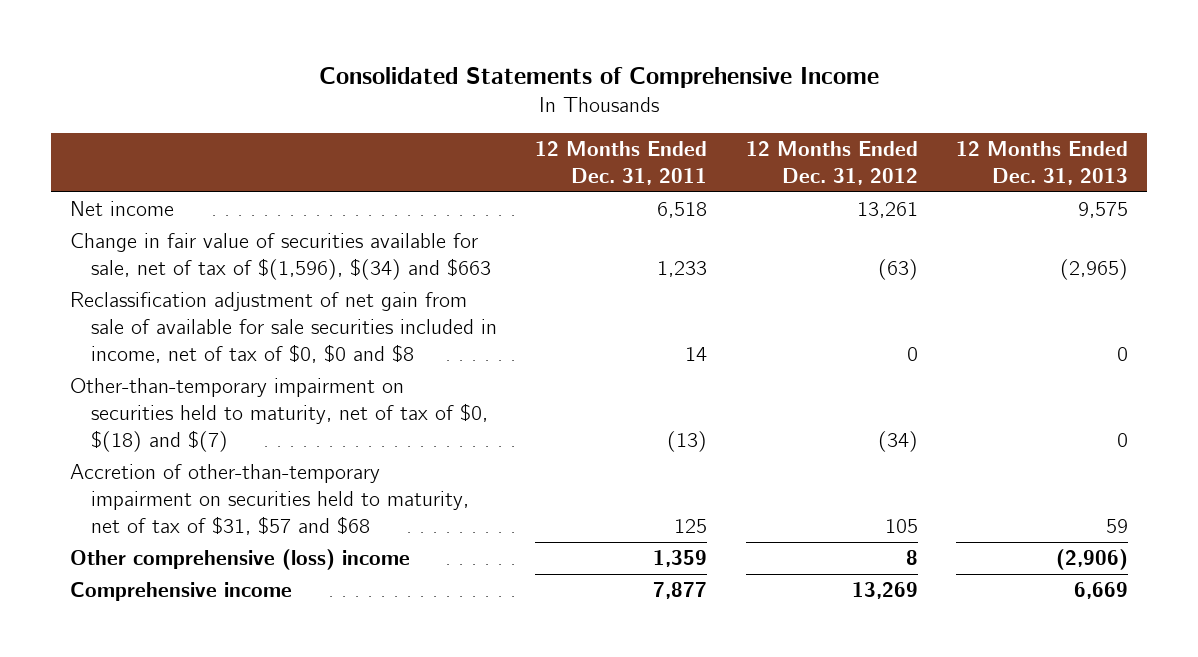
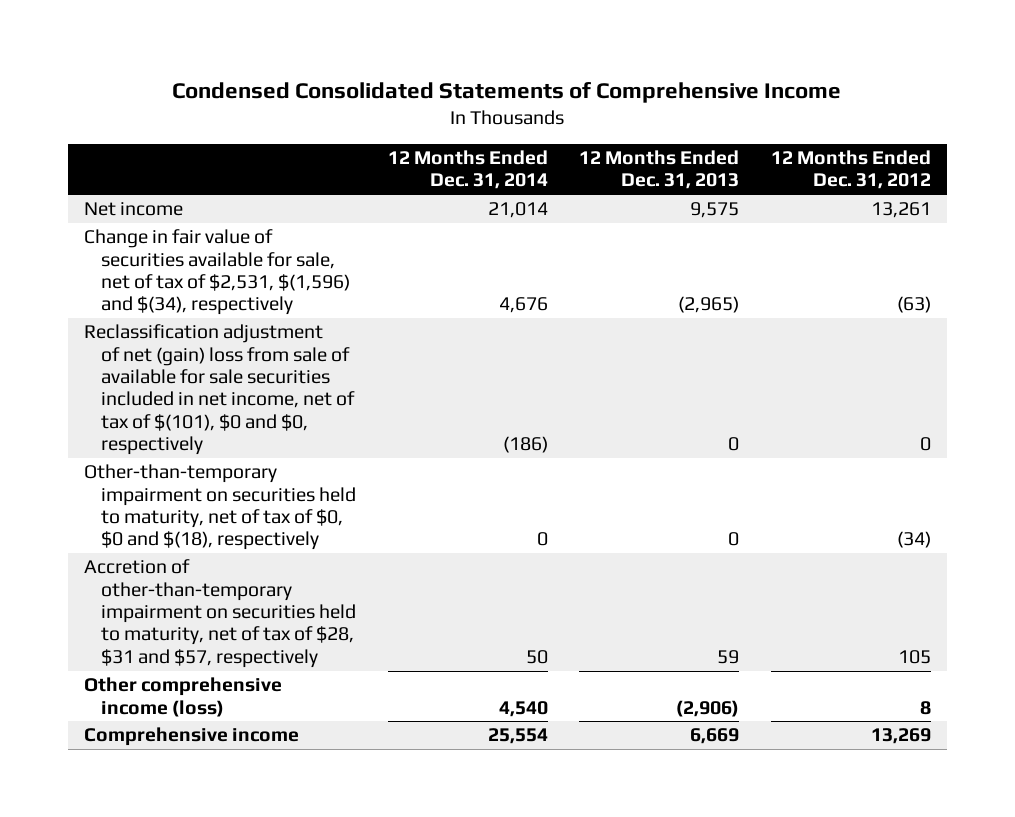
- Consolidated Statements of Comprehensive Income
+ Condensed Consolidated Statements of Comprehensive Income
- | 12 Months Ended Dec. 31, 2011 | 12 Months Ended Dec. 31, 2012 | 12 Months Ended Dec. 31, 2013
+ | 12 Months Ended Dec. 31, 2014 | 12 Months Ended Dec. 31, 2013 | 12 Months Ended Dec. 31, 2012
- Change in fair value of securities available for sale, net of tax of $(1,596), $(34) and $663 | 1,233 | (63) | (2,965)
- Reclassification adjustment of net gain from sale of available for sale securities included in income, net of tax of $0, $0 and $8 | 14 | 0 | 0
- Other-than-temporary impairment on securities held to maturity, net of tax of $0, $(18) and $(7) | (13) | (34) | 0
- Accretion of other-than-temporary impairment on securities held to maturity, net of tax of $31, $57 and $68 | 125 | 105 | 59
- Other comprehensive (loss) income | 1,359 | 8 | (2,906)
+ Change in fair value of securities available for sale, net of tax of $2,531, $(1,596) and $(34), respectively | 4,676 | (2,965) | (63)
+ Reclassification adjustment of net (gain) loss from sale of available for sale securities included in net income, net of tax of $(101), $0 and $0, respectively | (186) | 0 | 0
+ Other-than-temporary impairment on securities held to maturity, net of tax of $0, $0 and $(18), respectively | 0 | 0 | (34)
+ Accretion of other-than-temporary impairment on securities held to maturity, net of tax of $28, $31 and $57, respectively | 50 | 59 | 105
+ Other comprehensive income (loss) | 4,540 | (2,906) | 8

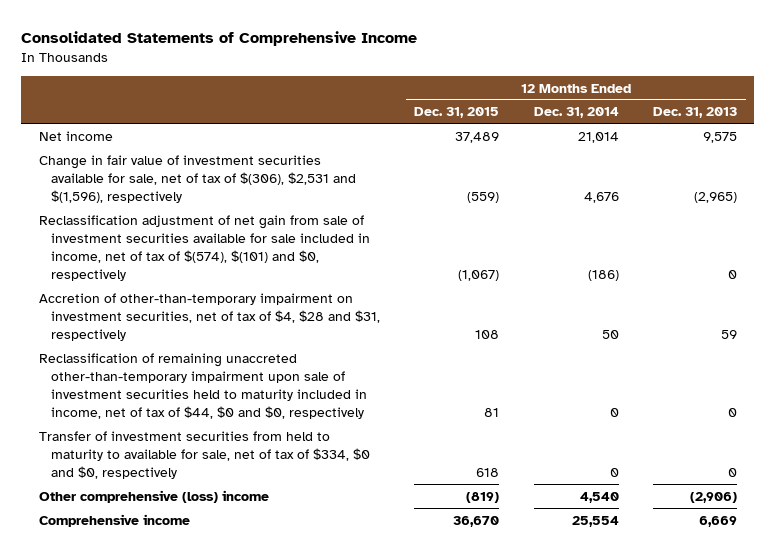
- Condensed Consolidated Statements of Comprehensive Income
+ Consolidated Statements of Comprehensive Income
- | 12 Months Ended Dec. 31, 2014 | 12 Months Ended Dec. 31, 2013 | 12 Months Ended Dec. 31, 2012
+ | 12 Months Ended Dec. 31, 2015 | 12 Months Ended Dec. 31, 2014 | 12 Months Ended Dec. 31, 2013
- Change in fair value of securities available for sale, net of tax of $2,531, $(1,596) and $(34), respectively | 4,676 | (2,965) | (63)
- Reclassification adjustment of net (gain) loss from sale of available for sale securities included in net income, net of tax of $(101), $0 and $0, respectively | (186) | 0 | 0
- Other-than-temporary impairment on securities held to maturity, net of tax of $0, $0 and $(18), respectively | 0 | 0 | (34)
- Accretion of other-than-temporary impairment on securities held to maturity, net of tax of $28, $31 and $57, respectively | 50 | 59 | 105
- Other comprehensive income (loss) | 4,540 | (2,906) | 8
+ Change in fair value of investment securities available for sale, net of tax of $(306), $2,531 and $(1,596), respectively | (559) | 4,676 | (2,965)
+ Reclassification adjustment of net gain from sale of investment securities available for sale included in income, net of tax of $(574), $(101) and $0, respectively | (1,067) | (186) | 0
+ Accretion of other-than-temporary impairment on investment securities, net of tax of $4, $28 and $31, respectively | 108 | 50 | 59
+ Reclassification of remaining unaccreted other-than-temporary impairment upon sale of investment securities held to maturity included in income, net of tax of $44, $0 and $0, respectively | 81 | 0 | 0
+ Transfer of investment securities from held to maturity to available for sale, net of tax of $334, $0 and $0, respectively | 618 | 0 | 0
+ Other comprehensive (loss) income | (819) | 4,540 | (2,906)

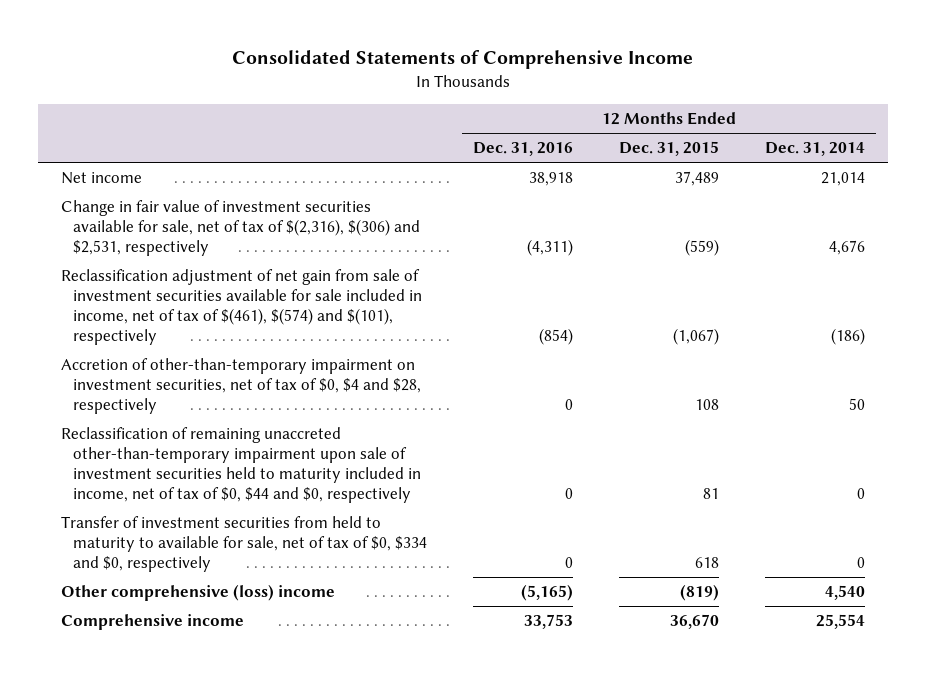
- | 12 Months Ended Dec. 31, 2015 | 12 Months Ended Dec. 31, 2014 | 12 Months Ended Dec. 31, 2013
+ | 12 Months Ended Dec. 31, 2016 | 12 Months Ended Dec. 31, 2015 | 12 Months Ended Dec. 31, 2014
- Change in fair value of investment securities available for sale, net of tax of $(306), $2,531 and $(1,596), respectively | (559) | 4,676 | (2,965)
- Reclassification adjustment of net gain from sale of investment securities available for sale included in income, net of tax of $(574), $(101) and $0, respectively | (1,067) | (186) | 0
- Accretion of other-than-temporary impairment on investment securities, net of tax of $4, $28 and $31, respectively | 108 | 50 | 59
- Reclassification of remaining unaccreted other-than-temporary impairment upon sale of investment securities held to maturity included in income, net of tax of $44, $0 and $0, respectively | 81 | 0 | 0
- Transfer of investment securities from held to maturity to available for sale, net of tax of $334, $0 and $0, respectively | 618 | 0 | 0
+ Change in fair value of investment securities available for sale, net of tax of $(2,316), $(306) and $2,531, respectively | (4,311) | (559) | 4,676
+ Reclassification adjustment of net gain from sale of investment securities available for sale included in income, net of tax of $(461), $(574) and $(101), respectively | (854) | (1,067) | (186)
+ Accretion of other-than-temporary impairment on investment securities, net of tax of $0, $4 and $28, respectively | 0 | 108 | 50
+ Reclassification of remaining unaccreted other-than-temporary impairment upon sale of investment securities held to maturity included in income, net of tax of $0, $44 and $0, respectively | 0 | 81 | 0
+ Transfer of investment securities from held to maturity to available for sale, net of tax of $0, $334 and $0, respectively | 0 | 618 | 0

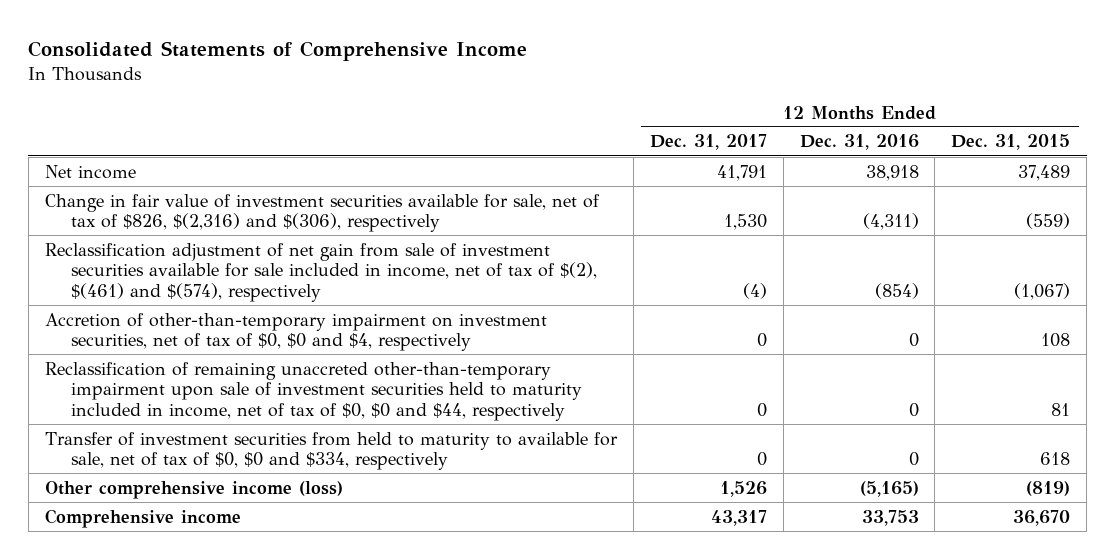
- | 12 Months Ended Dec. 31, 2016 | 12 Months Ended Dec. 31, 2015 | 12 Months Ended Dec. 31, 2014
+ | 12 Months Ended Dec. 31, 2017 | 12 Months Ended Dec. 31, 2016 | 12 Months Ended Dec. 31, 2015
- Change in fair value of investment securities available for sale, net of tax of $(2,316), $(306) and $2,531, respectively | (4,311) | (559) | 4,676
- Reclassification adjustment of net gain from sale of investment securities available for sale included in income, net of tax of $(461), $(574) and $(101), respectively | (854) | (1,067) | (186)
- Accretion of other-than-temporary impairment on investment securities, net of tax of $0, $4 and $28, respectively | 0 | 108 | 50
- Reclassification of remaining unaccreted other-than-temporary impairment upon sale of investment securities held to maturity included in income, net of tax of $0, $44 and $0, respectively | 0 | 81 | 0
- Transfer of investment securities from held to maturity to available for sale, net of tax of $0, $334 and $0, respectively | 0 | 618 | 0
- Other comprehensive (loss) income | (5,165) | (819) | 4,540
+ Change in fair value of investment securities available for sale, net of tax of $826, $(2,316) and $(306), respectively | 1,530 | (4,311) | (559)
+ Reclassification adjustment of net gain from sale of investment securities available for sale included in income, net of tax of $(2), $(461) and $(574), respectively | (4) | (854) | (1,067)
+ Accretion of other-than-temporary impairment on investment securities, net of tax of $0, $0 and $4, respectively | 0 | 0 | 108
+ Reclassification of remaining unaccreted other-than-temporary impairment upon sale of investment securities held to maturity included in income, net of tax of $0, $0 and $44, respectively | 0 | 0 | 81
+ Transfer of investment securities from held to maturity to available for sale, net of tax of $0, $0 and $334, respectively | 0 | 0 | 618
+ Other comprehensive income (loss) | 1,526 | (5,165) | (819)

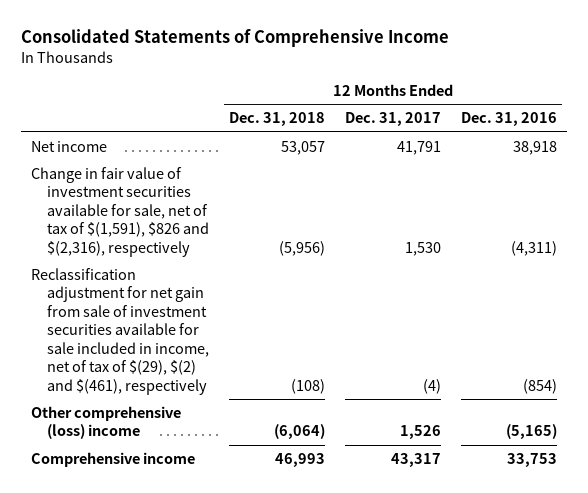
- | 12 Months Ended Dec. 31, 2017 | 12 Months Ended Dec. 31, 2016 | 12 Months Ended Dec. 31, 2015
+ | 12 Months Ended Dec. 31, 2018 | 12 Months Ended Dec. 31, 2017 | 12 Months Ended Dec. 31, 2016
- Change in fair value of investment securities available for sale, net of tax of $826, $(2,316) and $(306), respectively | 1,530 | (4,311) | (559)
- Reclassification adjustment of net gain from sale of investment securities available for sale included in income, net of tax of $(2), $(461) and $(574), respectively | (4) | (854) | (1,067)
- Accretion of other-than-temporary impairment on investment securities, net of tax of $0, $0 and $4, respectively | 0 | 0 | 108
- Reclassification of remaining unaccreted other-than-temporary impairment upon sale of investment securities held to maturity included in income, net of tax of $0, $0 and $44, respectively | 0 | 0 | 81
- Transfer of investment securities from held to maturity to available for sale, net of tax of $0, $0 and $334, respectively | 0 | 0 | 618
- Other comprehensive income (loss) | 1,526 | (5,165) | (819)
+ Change in fair value of investment securities available for sale, net of tax of $(1,591), $826 and $(2,316), respectively | (5,956) | 1,530 | (4,311)
+ Reclassification adjustment for net gain from sale of investment securities available for sale included in income, net of tax of $(29), $(2) and $(461), respectively | (108) | (4) | (854)
+ Other comprehensive (loss) income | (6,064) | 1,526 | (5,165)

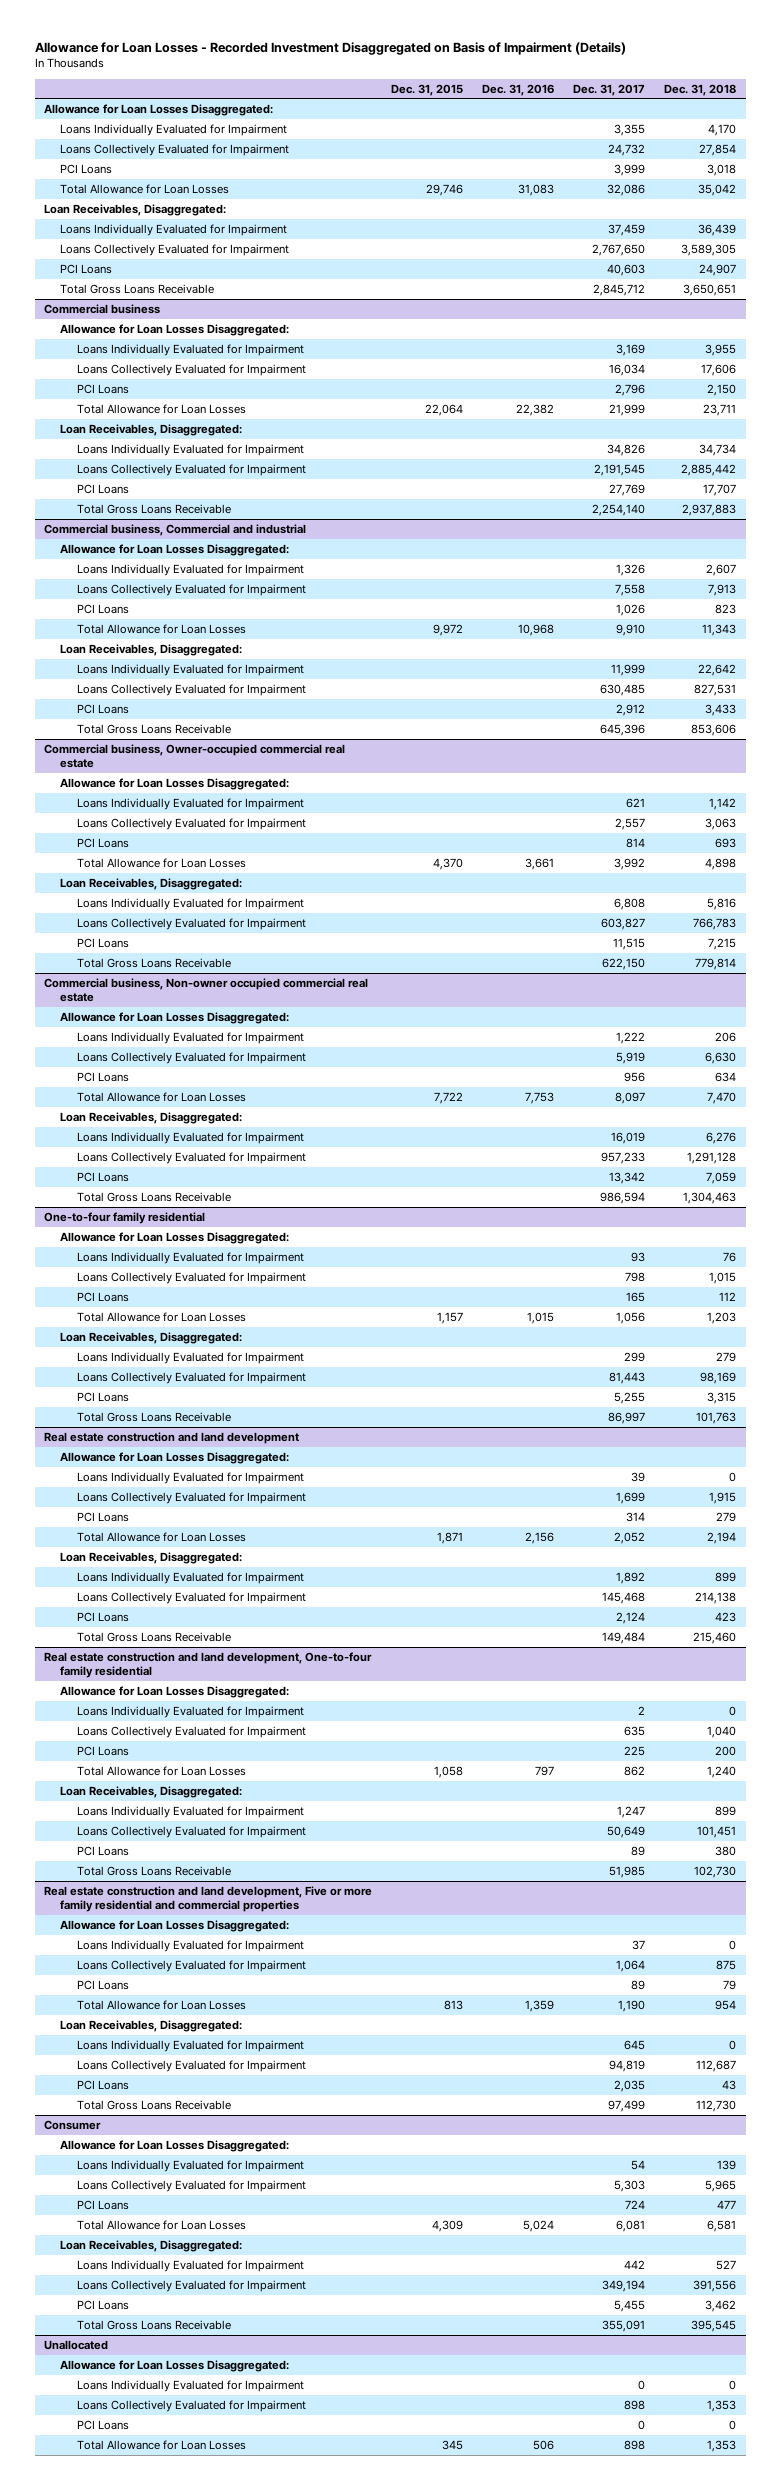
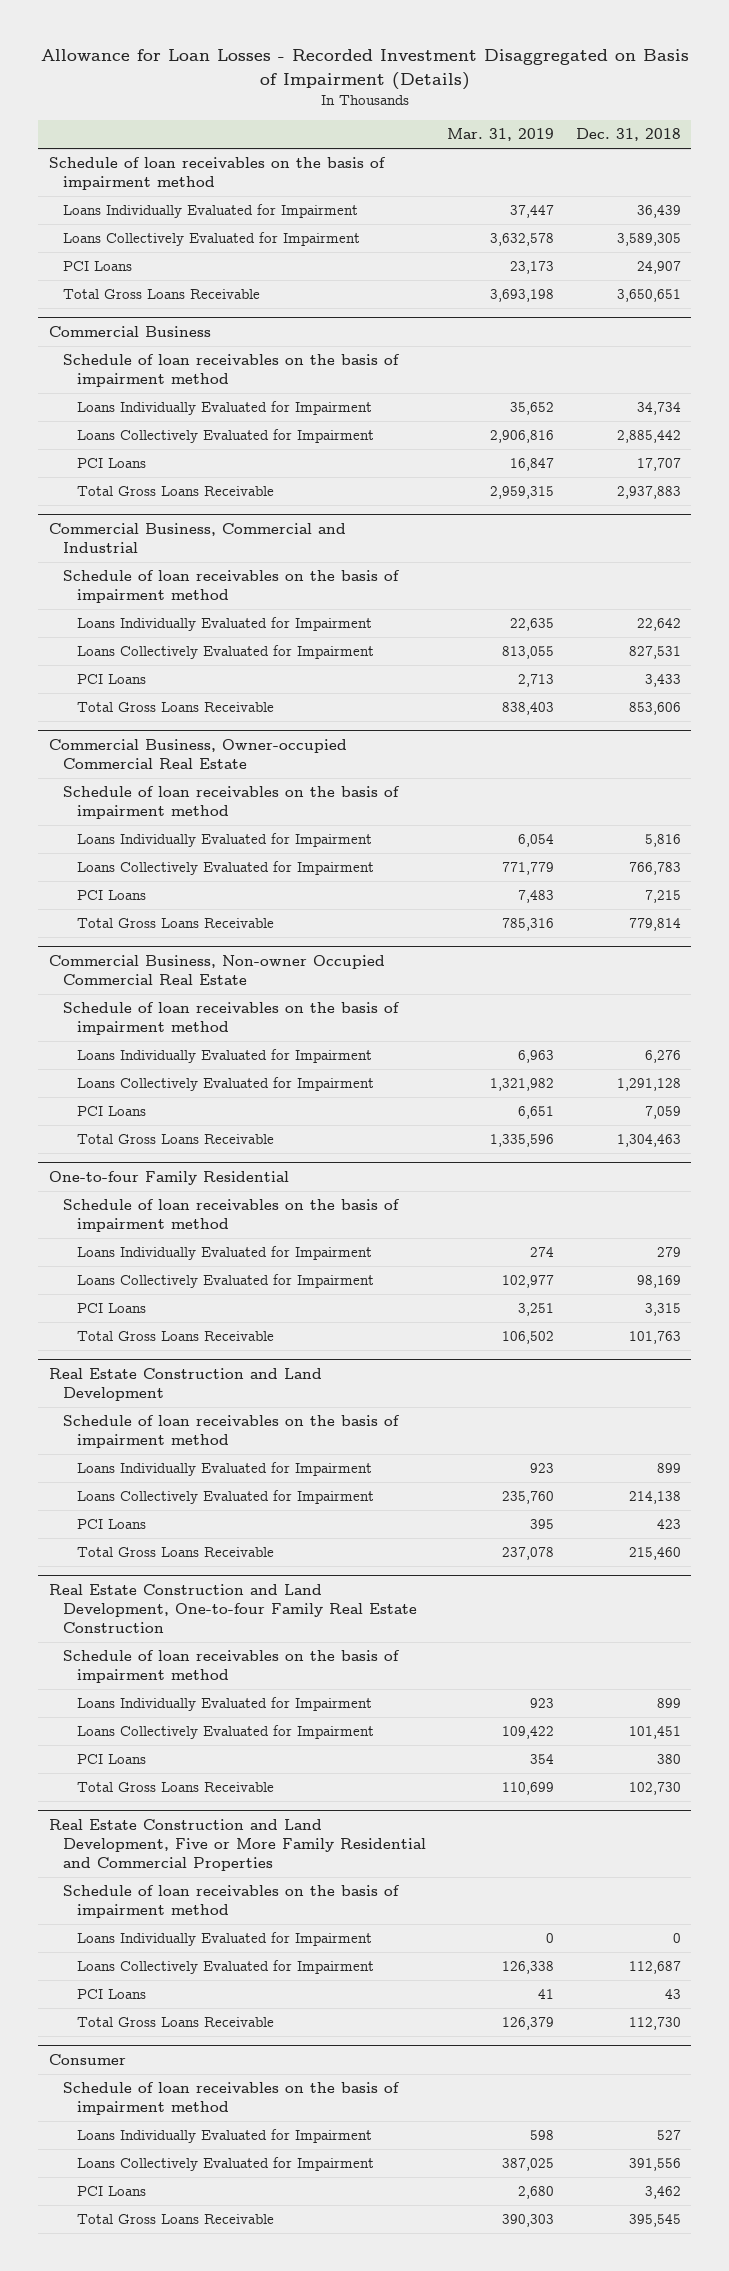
- | Dec. 31, 2015 | Dec. 31, 2016 | Dec. 31, 2017 | Dec. 31, 2018
+ | Mar. 31, 2019 | Dec. 31, 2018
- Allowance for Loan Losses Disaggregated:
- Loans Individually Evaluated for Impairment | | | 3,355 | 4,170
- Loans Collectively Evaluated for Impairment | | | 24,732 | 27,854
- PCI Loans | | | 3,999 | 3,018
- Total Allowance for Loan Losses | 29,746 | 31,083 | 32,086 | 35,042
- Loan Receivables, Disaggregated:
+ Schedule of loan receivables on the basis of impairment method
- Commercial business
- Allowance for Loan Losses Disaggregated:
- Loans Individually Evaluated for Impairment | | | 3,169 | 3,955
- Loans Collectively Evaluated for Impairment | | | 16,034 | 17,606
- PCI Loans | | | 2,796 | 2,150
- Total Allowance for Loan Losses | 22,064 | 22,382 | 21,999 | 23,711
- Loan Receivables, Disaggregated:
+ Commercial Business
+ Schedule of loan receivables on the basis of impairment method
- Commercial business, Commercial and industrial
- Allowance for Loan Losses Disaggregated:
- Loans Individually Evaluated for Impairment | | | 1,326 | 2,607
- Loans Collectively Evaluated for Impairment | | | 7,558 | 7,913
- PCI Loans | | | 1,026 | 823
- Total Allowance for Loan Losses | 9,972 | 10,968 | 9,910 | 11,343
- Loan Receivables, Disaggregated:
+ Commercial Business, Commercial and Industrial
+ Schedule of loan receivables on the basis of impairment method
- Commercial business, Owner-occupied commercial real estate
- Allowance for Loan Losses Disaggregated:
- Loans Individually Evaluated for Impairment | | | 621 | 1,142
- Loans Collectively Evaluated for Impairment | | | 2,557 | 3,063
- PCI Loans | | | 814 | 693
- Total Allowance for Loan Losses | 4,370 | 3,661 | 3,992 | 4,898
- Loan Receivables, Disaggregated:
+ Commercial Business, Owner-occupied Commercial Real Estate
+ Schedule of loan receivables on the basis of impairment method
- Commercial business, Non-owner occupied commercial real estate
- Allowance for Loan Losses Disaggregated:
- Loans Individually Evaluated for Impairment | | | 1,222 | 206
- Loans Collectively Evaluated for Impairment | | | 5,919 | 6,630
- PCI Loans | | | 956 | 634
- Total Allowance for Loan Losses | 7,722 | 7,753 | 8,097 | 7,470
- Loan Receivables, Disaggregated:
+ Commercial Business, Non-owner Occupied Commercial Real Estate
+ Schedule of loan receivables on the basis of impairment method
- One-to-four family residential
- Allowance for Loan Losses Disaggregated:
- Loans Individually Evaluated for Impairment | | | 93 | 76
- Loans Collectively Evaluated for Impairment | | | 798 | 1,015
- PCI Loans | | | 165 | 112
- Total Allowance for Loan Losses | 1,157 | 1,015 | 1,056 | 1,203
- Loan Receivables, Disaggregated:
+ One-to-four Family Residential
+ Schedule of loan receivables on the basis of impairment method
- Real estate construction and land development
- Allowance for Loan Losses Disaggregated:
- Loans Individually Evaluated for Impairment | | | 39 | 0
- Loans Collectively Evaluated for Impairment | | | 1,699 | 1,915
- PCI Loans | | | 314 | 279
- Total Allowance for Loan Losses | 1,871 | 2,156 | 2,052 | 2,194
- Loan Receivables, Disaggregated:
+ Real Estate Construction and Land Development
+ Schedule of loan receivables on the basis of impairment method
- Real estate construction and land development, One-to-four family residential
- Allowance for Loan Losses Disaggregated:
- Loans Individually Evaluated for Impairment | | | 2 | 0
- Loans Collectively Evaluated for Impairment | | | 635 | 1,040
- PCI Loans | | | 225 | 200
- Total Allowance for Loan Losses | 1,058 | 797 | 862 | 1,240
- Loan Receivables, Disaggregated:
+ Real Estate Construction and Land Development, One-to-four Family Real Estate Construction
+ Schedule of loan receivables on the basis of impairment method
- Real estate construction and land development, Five or more family residential and commercial properties
- Allowance for Loan Losses Disaggregated:
- Loans Individually Evaluated for Impairment | | | 37 | 0
- Loans Collectively Evaluated for Impairment | | | 1,064 | 875
- PCI Loans | | | 89 | 79
- Total Allowance for Loan Losses | 813 | 1,359 | 1,190 | 954
- Loan Receivables, Disaggregated:
+ Real Estate Construction and Land Development, Five or More Family Residential and Commercial Properties
+ Schedule of loan receivables on the basis of impairment method
@ Consumer
- Allowance for Loan Losses Disaggregated:
- Loans Individually Evaluated for Impairment | | | 54 | 139
- Loans Collectively Evaluated for Impairment | | | 5,303 | 5,965
- PCI Loans | | | 724 | 477
- Total Allowance for Loan Losses | 4,309 | 5,024 | 6,081 | 6,581
- Loan Receivables, Disaggregated:
+ Schedule of loan receivables on the basis of impairment method
- Unallocated
- Allowance for Loan Losses Disaggregated:
- Loans Individually Evaluated for Impairment | | | 0 | 0
- Loans Collectively Evaluated for Impairment | | | 898 | 1,353
- PCI Loans | | | 0 | 0
- Total Allowance for Loan Losses | 345 | 506 | 898 | 1,353

